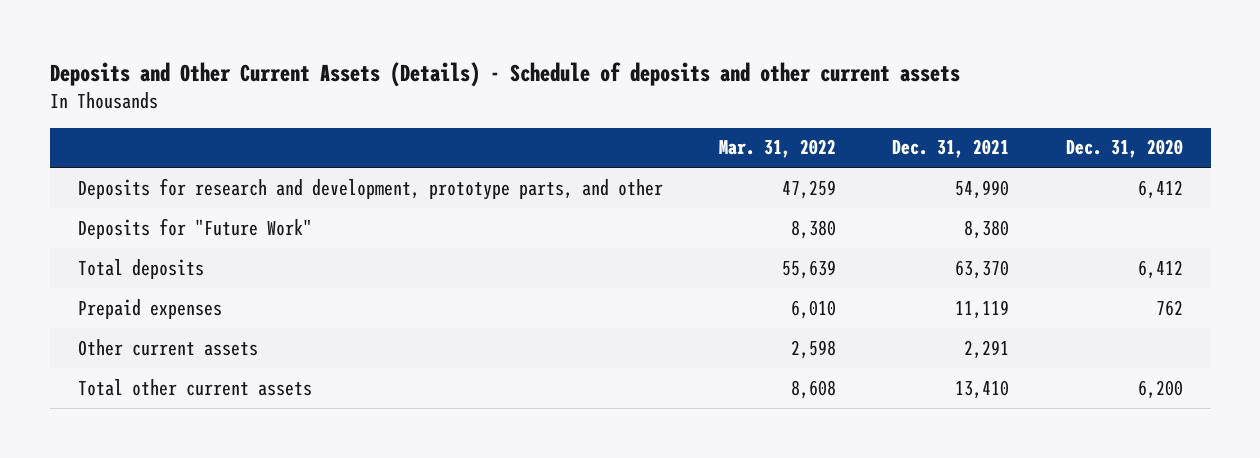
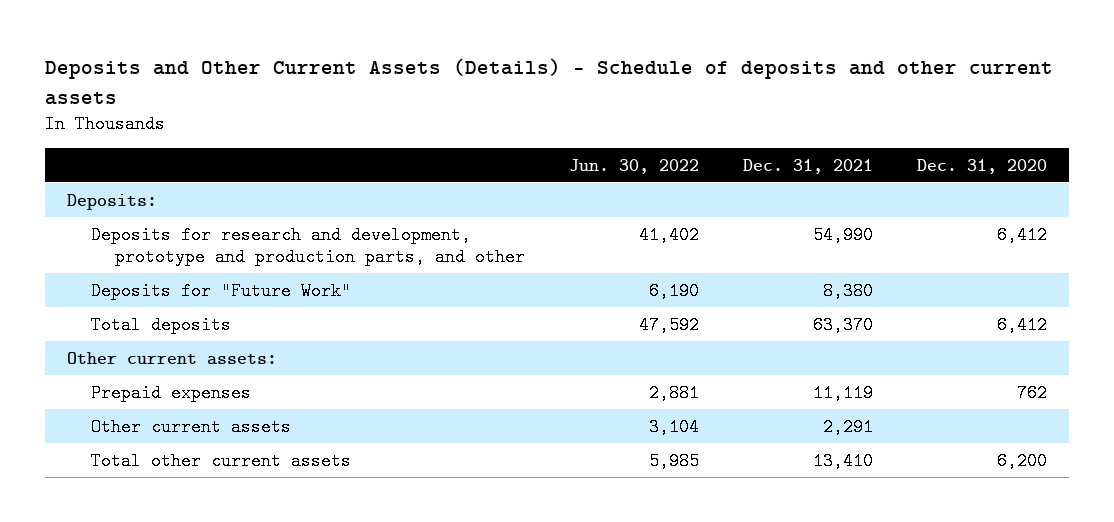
- | Mar. 31, 2022 | Dec. 31, 2021 | Dec. 31, 2020
+ | Jun. 30, 2022 | Dec. 31, 2021 | Dec. 31, 2020
- Deposits for research and development, prototype parts, and other | 47,259 | 54,990 | 6,412
+ Deposits:
+ Deposits for research and development, prototype and production parts, and other | 41,402 | 54,990 | 6,412
+ Other current assets:

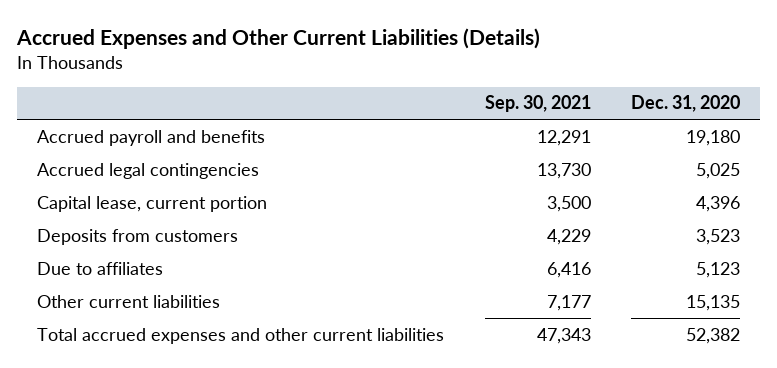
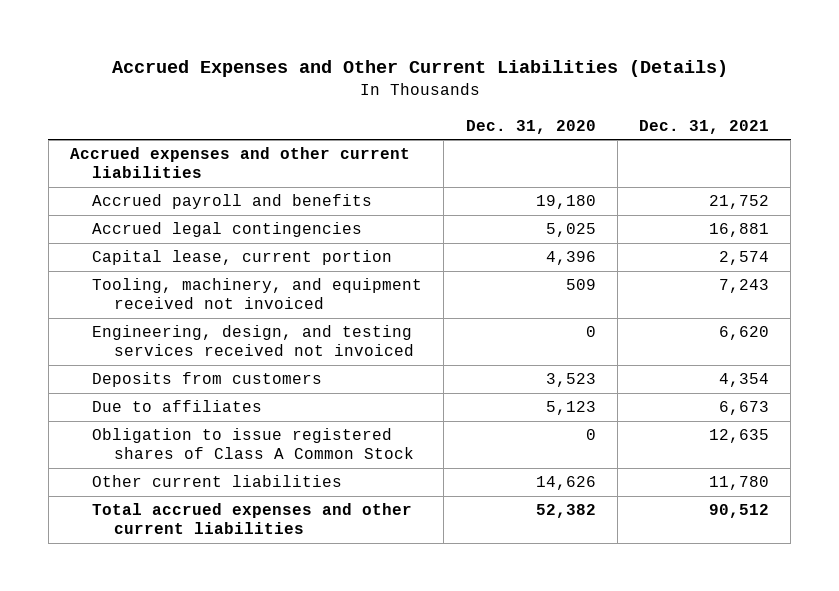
- | Sep. 30, 2021 | Dec. 31, 2020
+ | Dec. 31, 2020 | Dec. 31, 2021
+ Accrued expenses and other current liabilities
+ Tooling, machinery, and equipment received not invoiced | 509 | 7,243
+ Engineering, design, and testing services received not invoiced | 0 | 6,620
- Other current liabilities | 7,177 | 15,135
+ Obligation to issue registered shares of Class A Common Stock | 0 | 12,635
+ Other current liabilities | 14,626 | 11,780

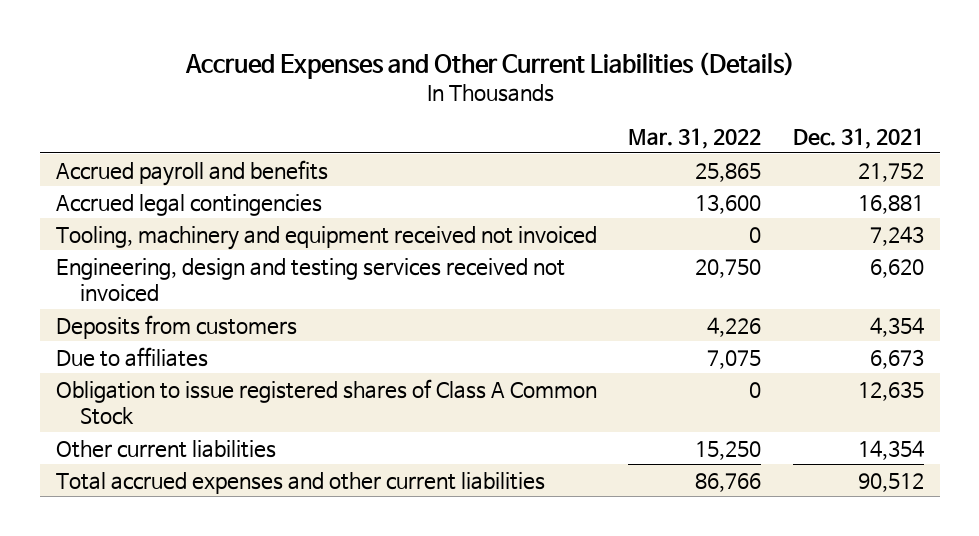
- | Dec. 31, 2020 | Dec. 31, 2021
+ | Mar. 31, 2022 | Dec. 31, 2021
- Accrued expenses and other current liabilities
- Capital lease, current portion | 4,396 | 2,574
- Tooling, machinery, and equipment received not invoiced | 509 | 7,243
- Engineering, design, and testing services received not invoiced | 0 | 6,620
+ Tooling, machinery and equipment received not invoiced | 0 | 7,243
+ Engineering, design and testing services received not invoiced | 20,750 | 6,620
- Other current liabilities | 14,626 | 11,780
+ Other current liabilities | 15,250 | 14,354

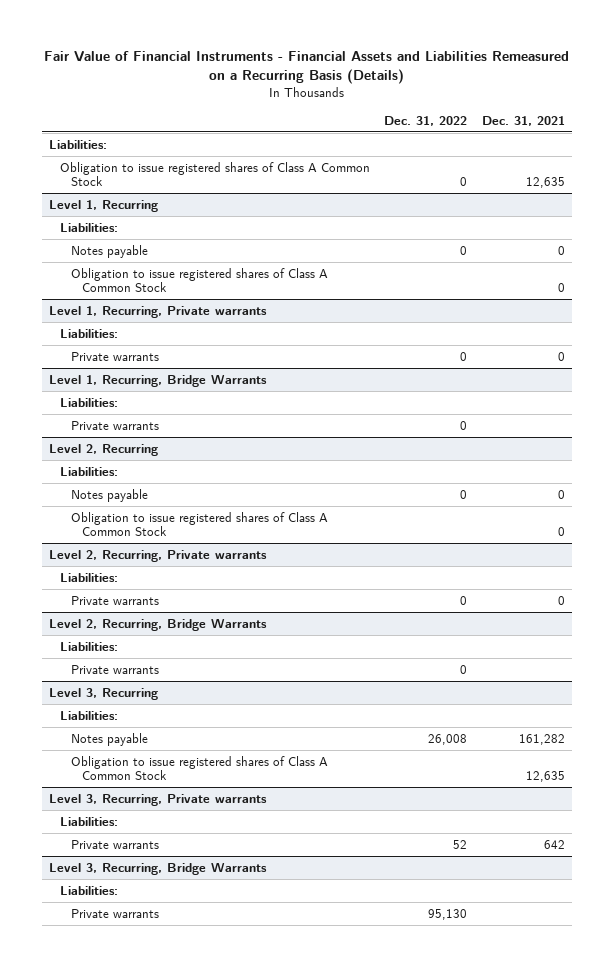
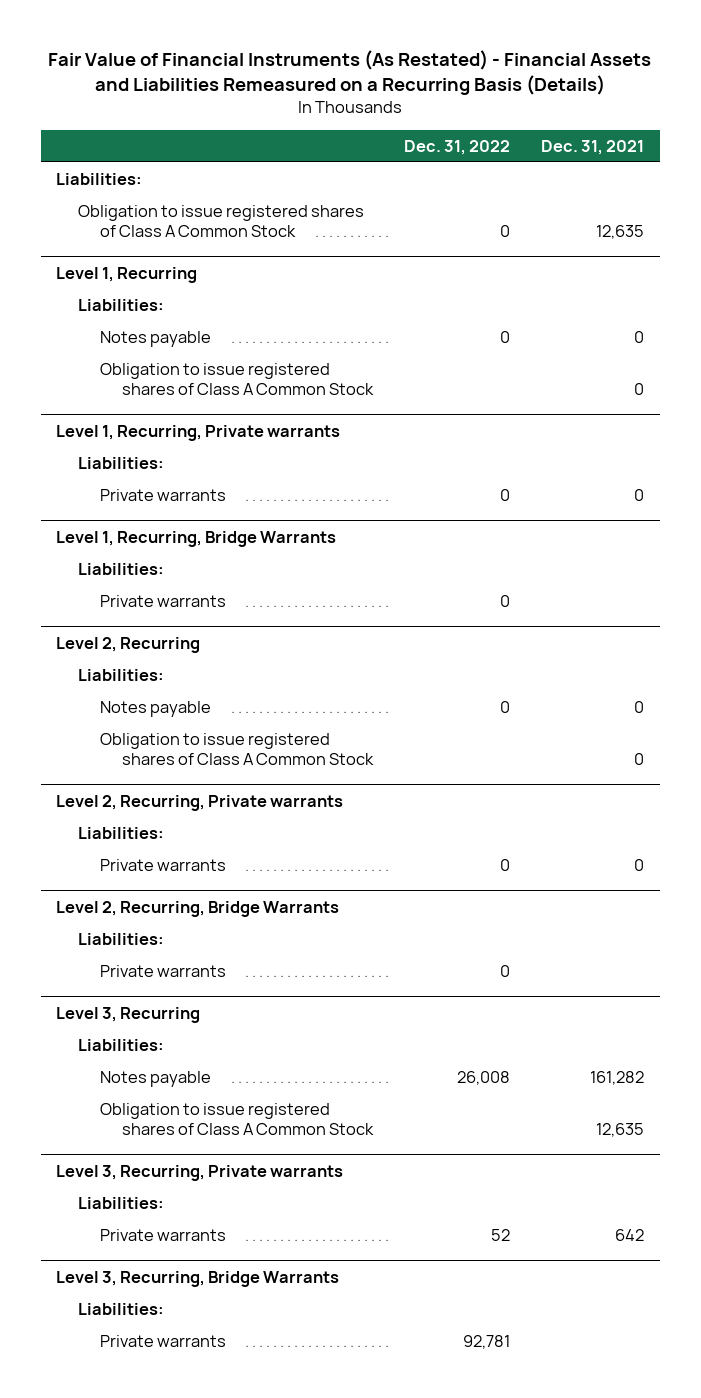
- Fair Value of Financial Instruments - Financial Assets and Liabilities Remeasured on a Recurring Basis (Details)
+ Fair Value of Financial Instruments (As Restated) - Financial Assets and Liabilities Remeasured on a Recurring Basis (Details)
@ Level 3, Recurring, Bridge Warrants
- Private warrants | 95,130 |
+ Private warrants | 92,781 |

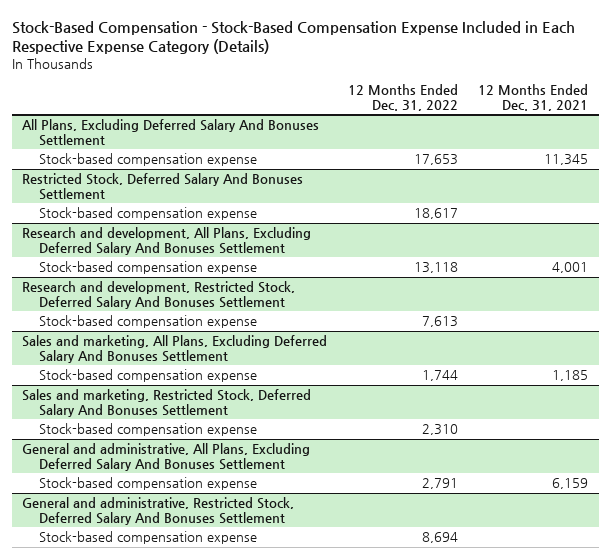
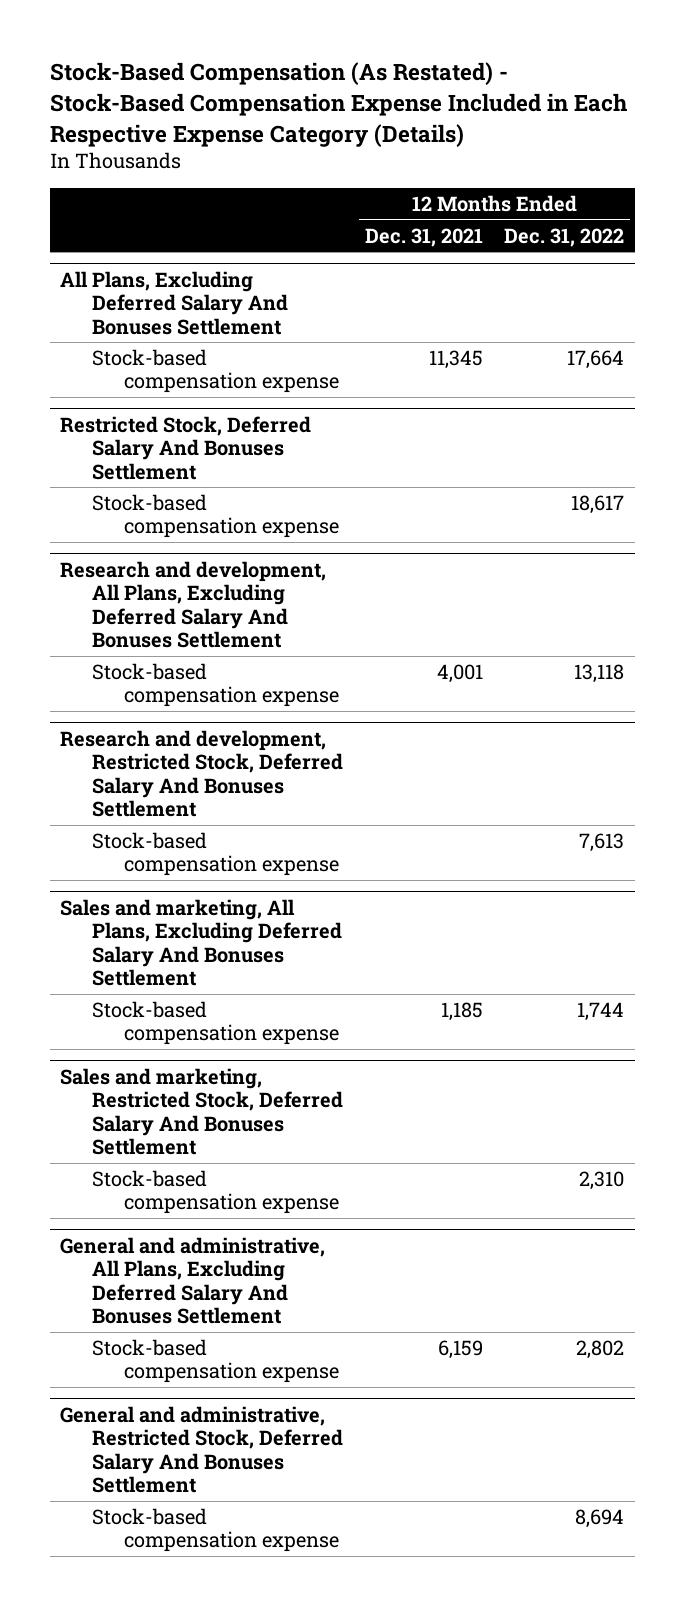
- Stock-Based Compensation - Stock-Based Compensation Expense Included in Each Respective Expense Category (Details)
+ Stock-Based Compensation (As Restated) - Stock-Based Compensation Expense Included in Each Respective Expense Category (Details)
- | 12 Months Ended Dec. 31, 2022 | 12 Months Ended Dec. 31, 2021
+ | 12 Months Ended Dec. 31, 2021 | 12 Months Ended Dec. 31, 2022
@ All Plans, Excluding Deferred Salary And Bonuses Settlement
- Stock-based compensation expense | 17,653 | 11,345
+ Stock-based compensation expense | 11,345 | 17,664
@ General and administrative, All Plans, Excluding Deferred Salary And Bonuses Settlement
- Stock-based compensation expense | 2,791 | 6,159
+ Stock-based compensation expense | 6,159 | 2,802

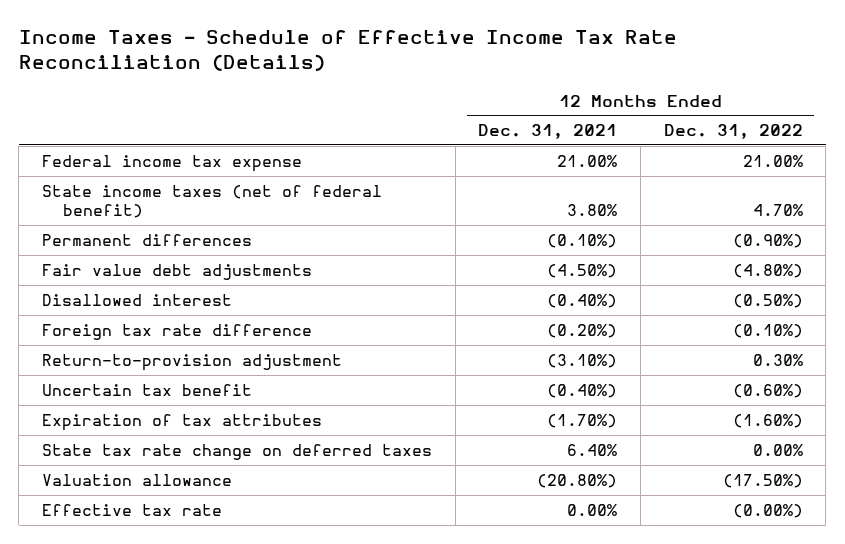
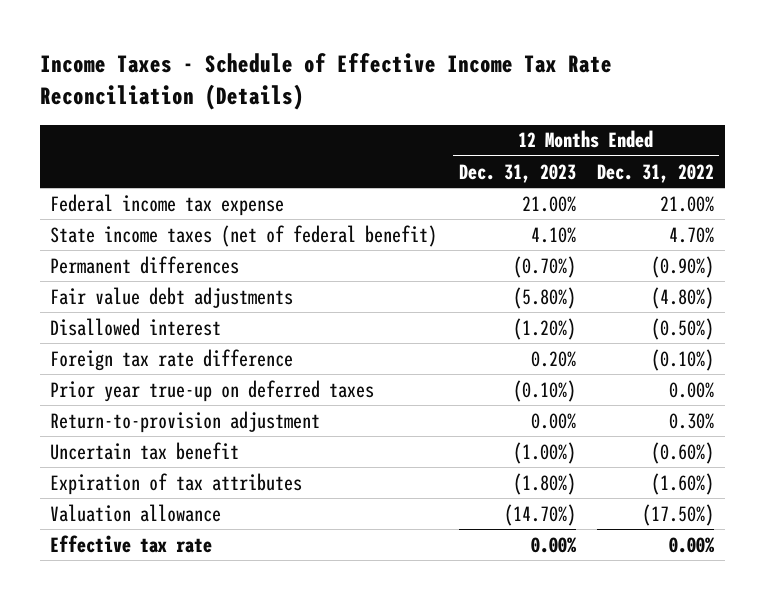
- | 12 Months Ended Dec. 31, 2021 | 12 Months Ended Dec. 31, 2022
+ | 12 Months Ended Dec. 31, 2023 | 12 Months Ended Dec. 31, 2022
+ Prior year true-up on deferred taxes | (0.10%) | 0.00%
- State tax rate change on deferred taxes | 6.40% | 0.00%
- Effective tax rate | 0.00% | (0.00%)
+ Effective tax rate | 0.00% | 0.00%

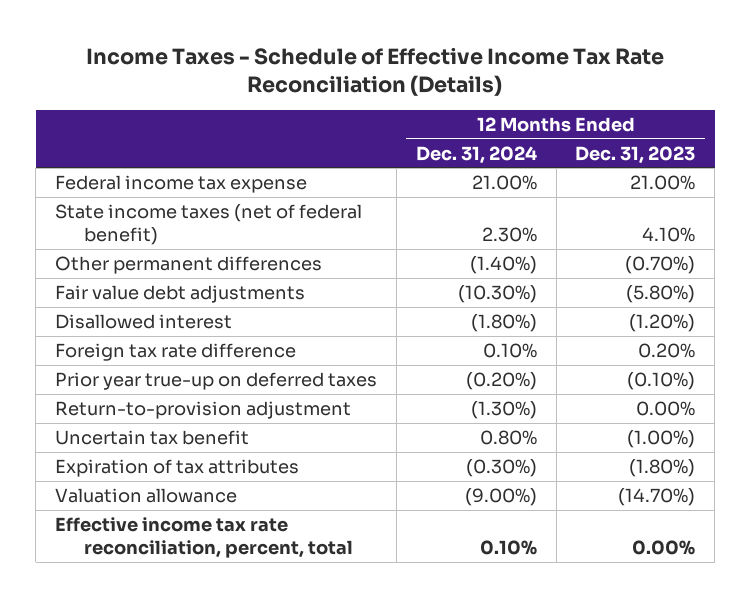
- | 12 Months Ended Dec. 31, 2023 | 12 Months Ended Dec. 31, 2022
+ | 12 Months Ended Dec. 31, 2024 | 12 Months Ended Dec. 31, 2023
- Permanent differences | (0.70%) | (0.90%)
+ Other permanent differences | (1.40%) | (0.70%)
- Effective tax rate | 0.00% | 0.00%
+ Effective income tax rate reconciliation, percent, total | 0.10% | 0.00%

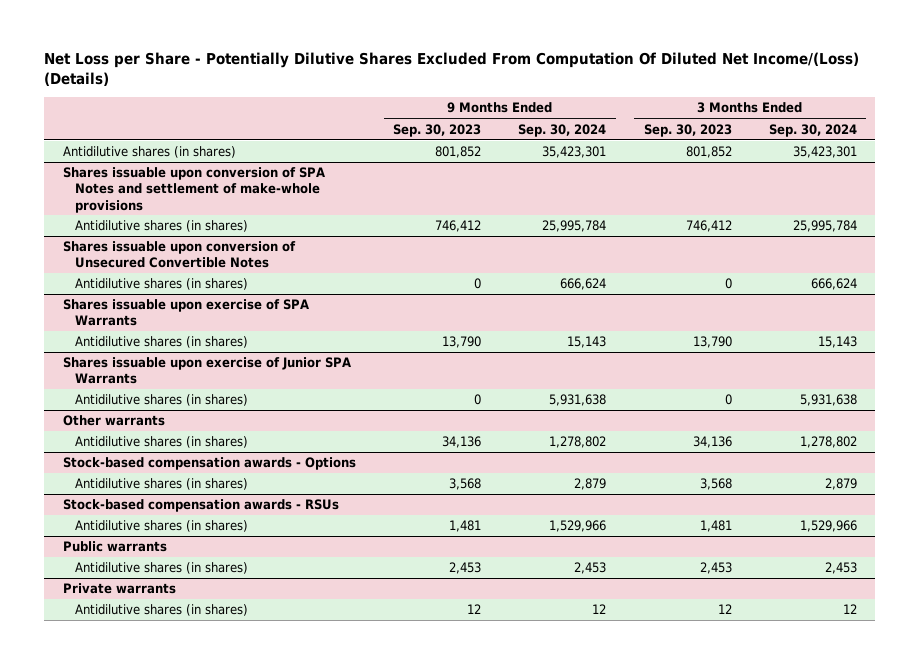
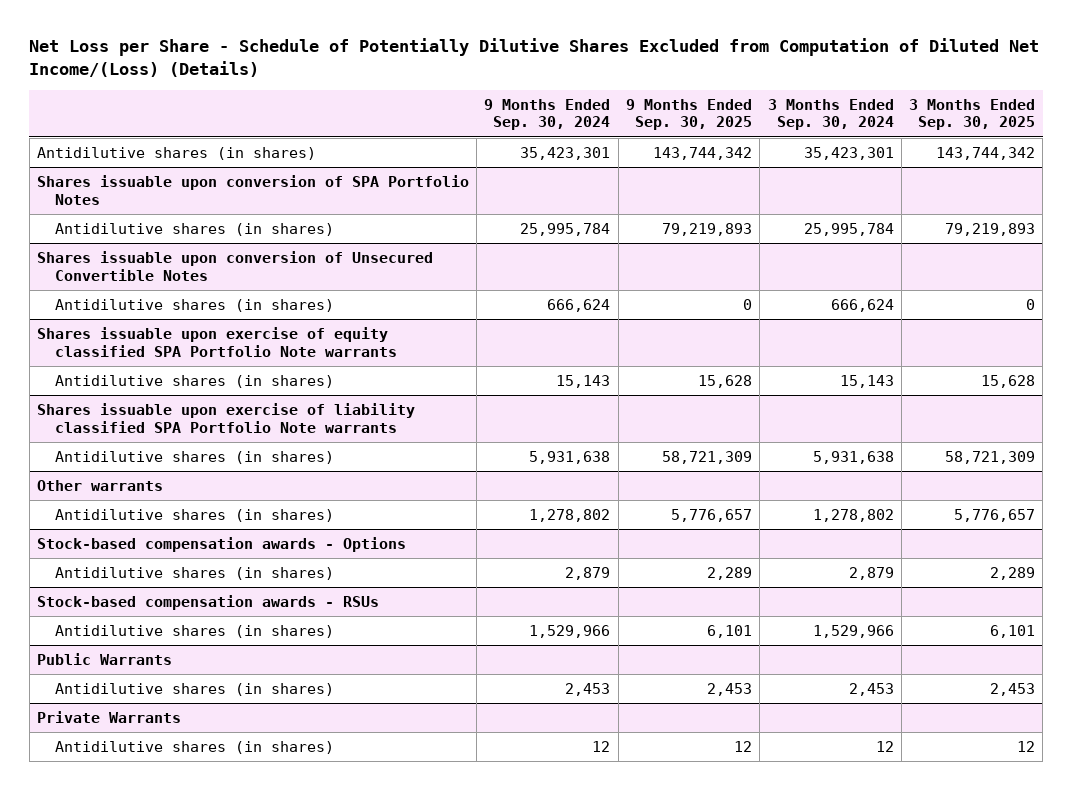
- Net Loss per Share - Potentially Dilutive Shares Excluded From Computation Of Diluted Net Income/(Loss) (Details)
+ Net Loss per Share - Schedule of Potentially Dilutive Shares Excluded from Computation of Diluted Net Income/(Loss) (Details)
- | 9 Months Ended Sep. 30, 2023 | 9 Months Ended Sep. 30, 2024 | 3 Months Ended Sep. 30, 2023 | 3 Months Ended Sep. 30, 2024
+ | 9 Months Ended Sep. 30, 2024 | 9 Months Ended Sep. 30, 2025 | 3 Months Ended Sep. 30, 2024 | 3 Months Ended Sep. 30, 2025
- Shares issuable upon conversion of SPA Notes and settlement of make-whole provisions
+ Shares issuable upon conversion of SPA Portfolio Notes
- Shares issuable upon exercise of SPA Warrants
+ Shares issuable upon exercise of equity classified SPA Portfolio Note warrants
- Shares issuable upon exercise of Junior SPA Warrants
+ Shares issuable upon exercise of liability classified SPA Portfolio Note warrants
- Public warrants
+ Public Warrants
- Private warrants
+ Private Warrants

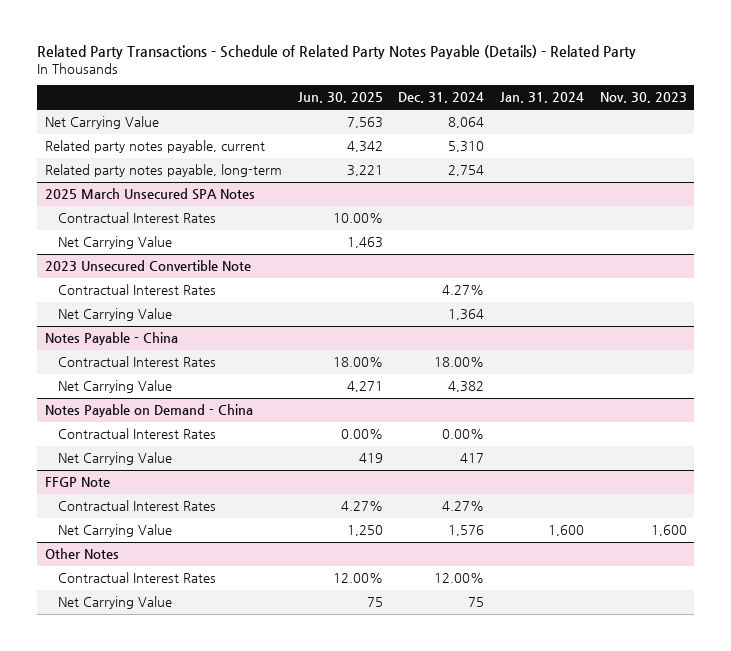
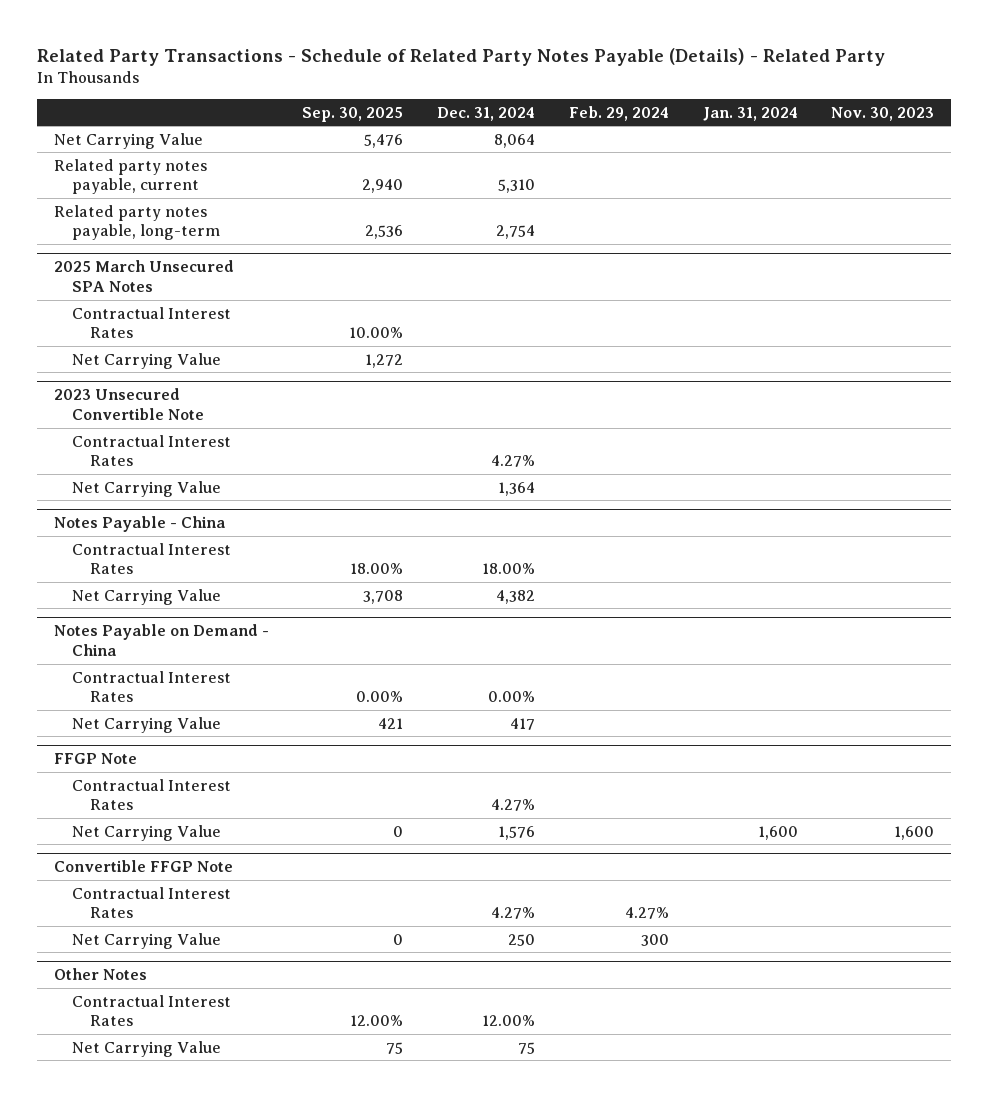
- | Jun. 30, 2025 | Dec. 31, 2024 | Jan. 31, 2024 | Nov. 30, 2023
+ | Sep. 30, 2025 | Dec. 31, 2024 | Feb. 29, 2024 | Jan. 31, 2024 | Nov. 30, 2023
+ Convertible FFGP Note
+ Contractual Interest Rates | | 4.27% | 4.27% | |
+ Net Carrying Value | 0 | 250 | 300 | |

